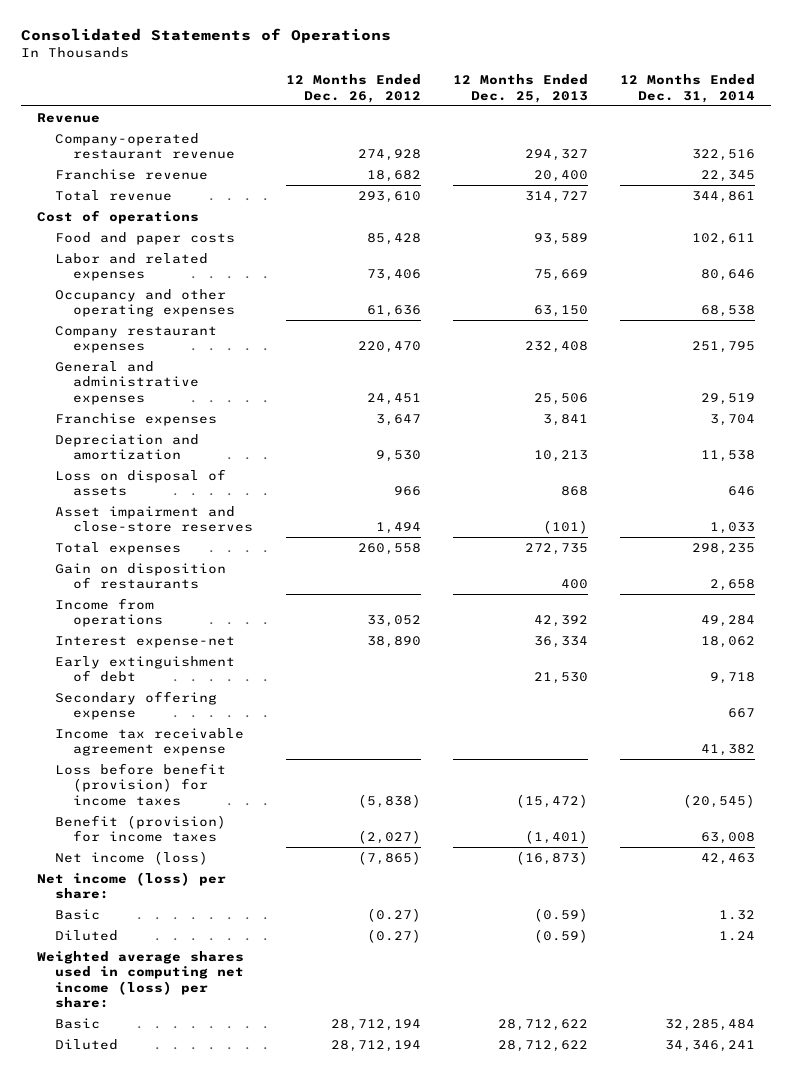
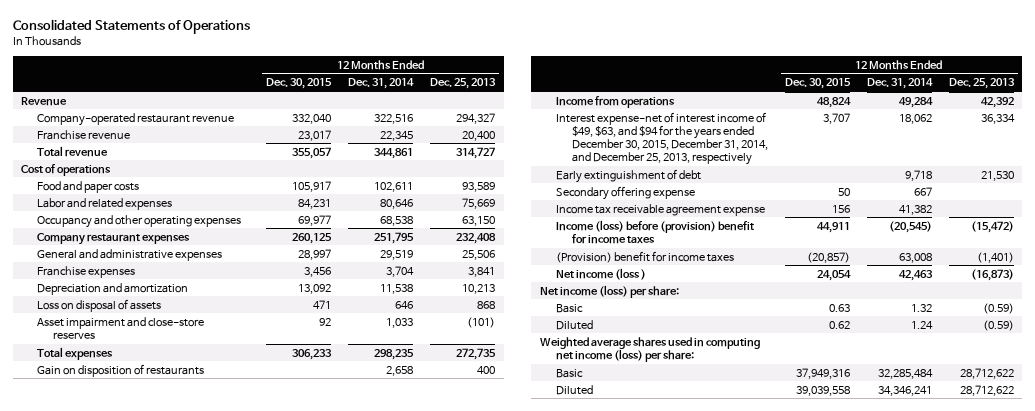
- | 12 Months Ended Dec. 26, 2012 | 12 Months Ended Dec. 25, 2013 | 12 Months Ended Dec. 31, 2014
+ | 12 Months Ended Dec. 30, 2015 | 12 Months Ended Dec. 31, 2014 | 12 Months Ended Dec. 25, 2013
- Interest expense-net | 38,890 | 36,334 | 18,062
+ Interest expense-net of interest income of $49, $63, and $94 for the years ended December 30, 2015, December 31, 2014, and December 25, 2013, respectively | 3,707 | 18,062 | 36,334
- Loss before benefit (provision) for income taxes | (5,838) | (15,472) | (20,545)
- Benefit (provision) for income taxes | (2,027) | (1,401) | 63,008
- Net income (loss) | (7,865) | (16,873) | 42,463
+ Income (loss) before (provision) benefit for income taxes | 44,911 | (20,545) | (15,472)
+ (Provision) benefit for income taxes | (20,857) | 63,008 | (1,401)
+ Net income (loss ) | 24,054 | 42,463 | (16,873)

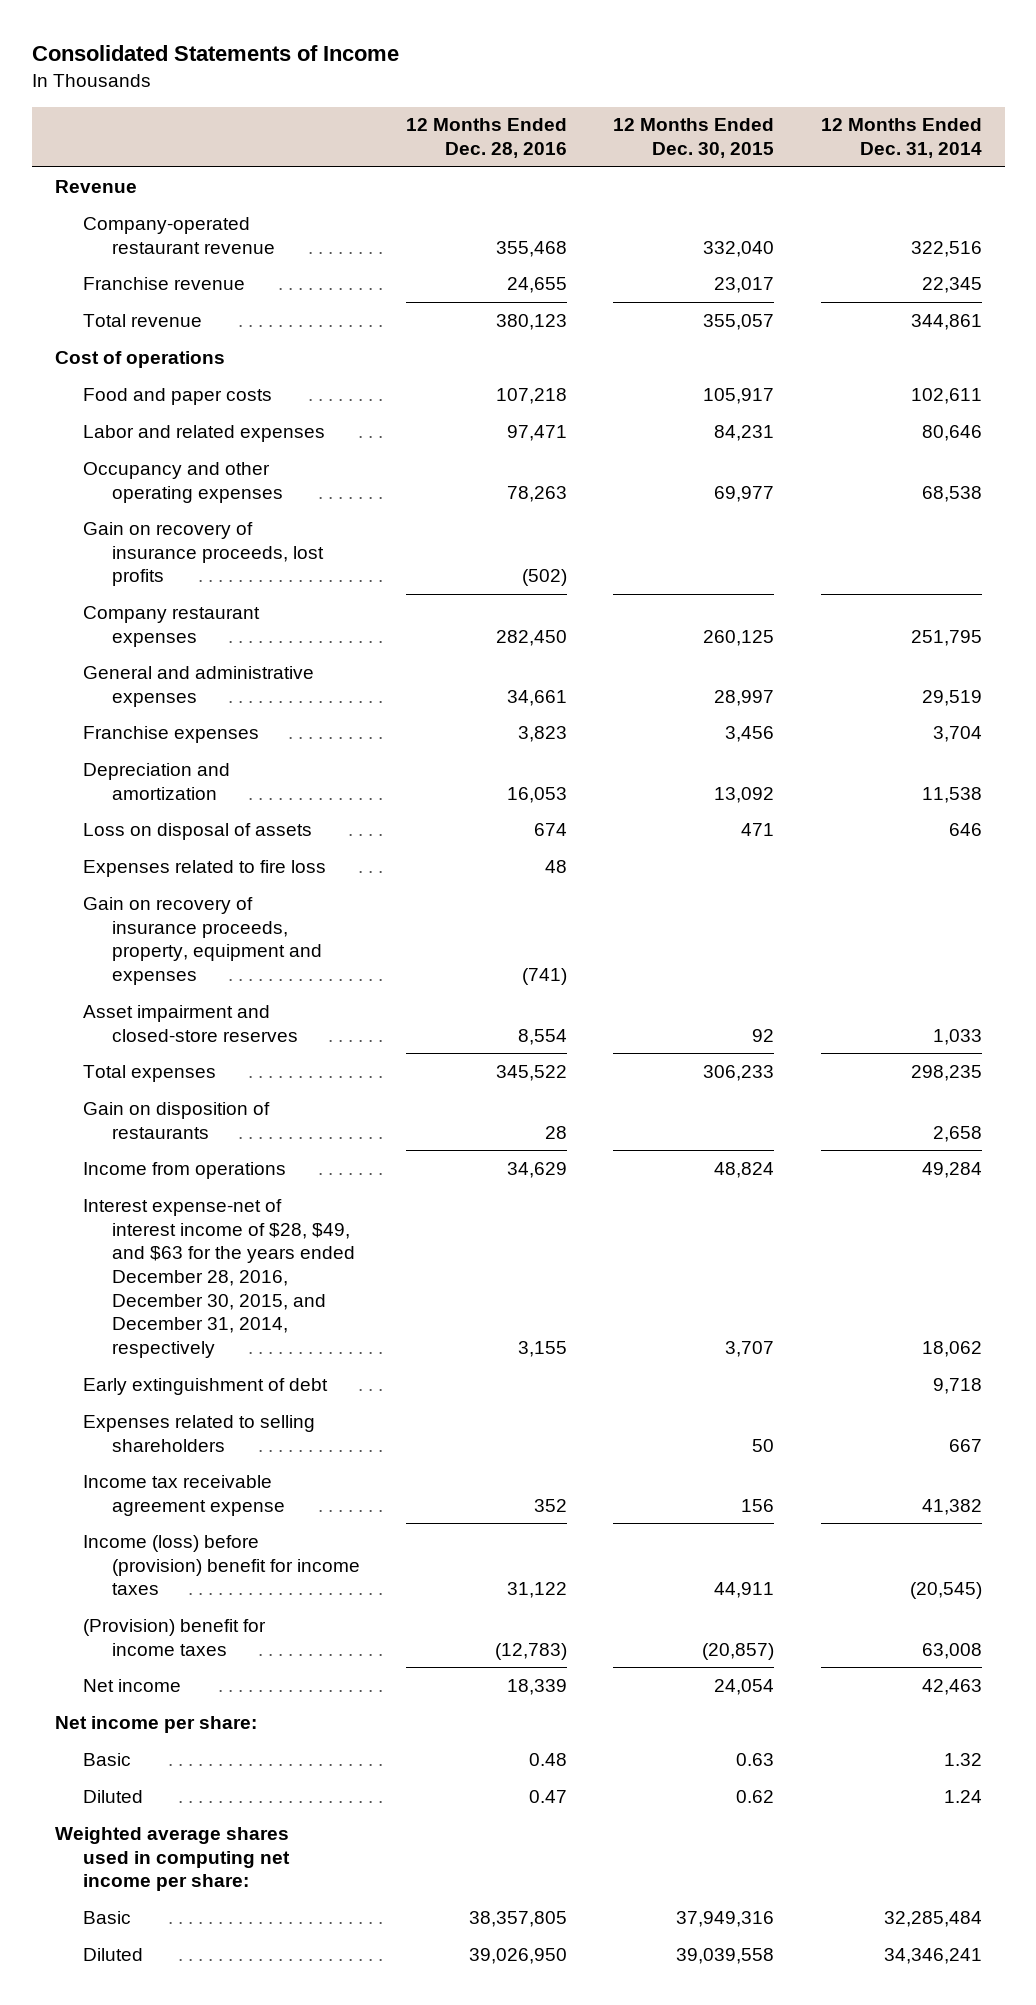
- Consolidated Statements of Operations
+ Consolidated Statements of Income
- | 12 Months Ended Dec. 30, 2015 | 12 Months Ended Dec. 31, 2014 | 12 Months Ended Dec. 25, 2013
+ | 12 Months Ended Dec. 28, 2016 | 12 Months Ended Dec. 30, 2015 | 12 Months Ended Dec. 31, 2014
+ Gain on recovery of insurance proceeds, lost profits | (502) | |
- Asset impairment and close-store reserves | 92 | 1,033 | (101)
+ Expenses related to fire loss | 48 | |
+ Gain on recovery of insurance proceeds, property, equipment and expenses | (741) | |
+ Asset impairment and closed-store reserves | 8,554 | 92 | 1,033
- Interest expense-net of interest income of $49, $63, and $94 for the years ended December 30, 2015, December 31, 2014, and December 25, 2013, respectively | 3,707 | 18,062 | 36,334
+ Interest expense-net of interest income of $28, $49, and $63 for the years ended December 28, 2016, December 30, 2015, and December 31, 2014, respectively | 3,155 | 3,707 | 18,062
- Secondary offering expense | 50 | 667 |
+ Expenses related to selling shareholders | | 50 | 667
- Net income (loss ) | 24,054 | 42,463 | (16,873)
- Net income (loss) per share:
+ Net income | 18,339 | 24,054 | 42,463
+ Net income per share:
- Weighted average shares used in computing net income (loss) per share:
+ Weighted average shares used in computing net income per share:

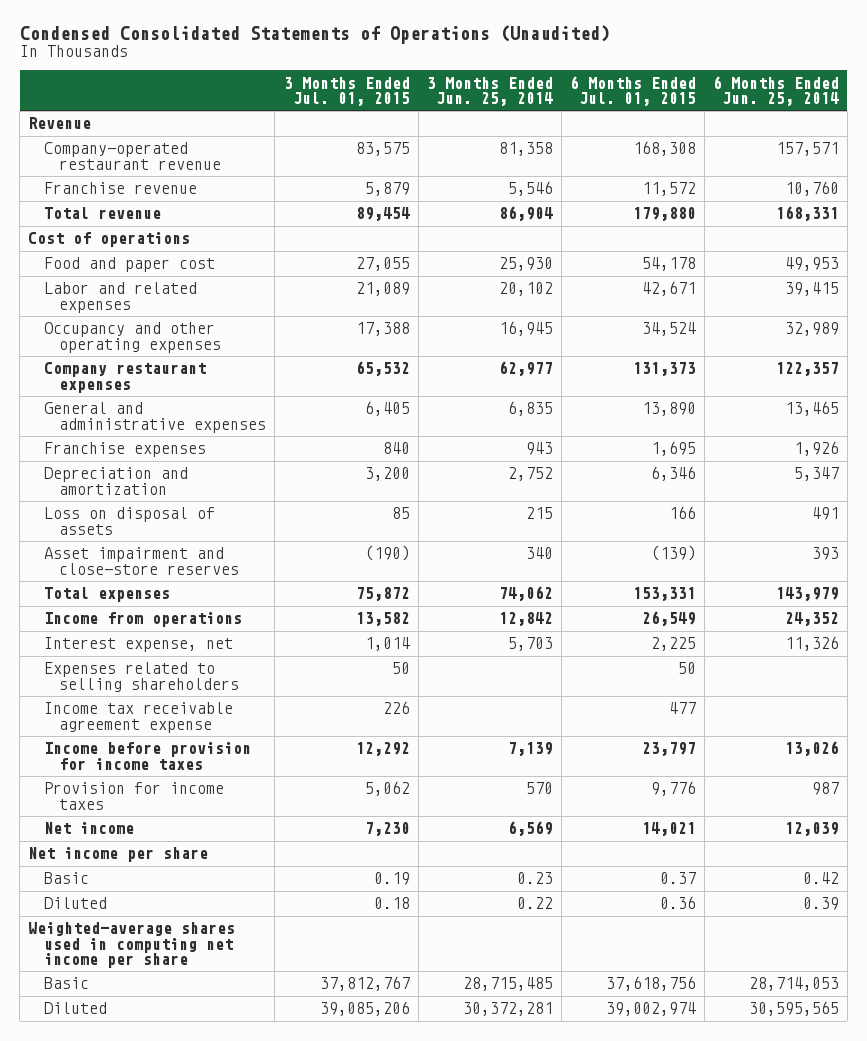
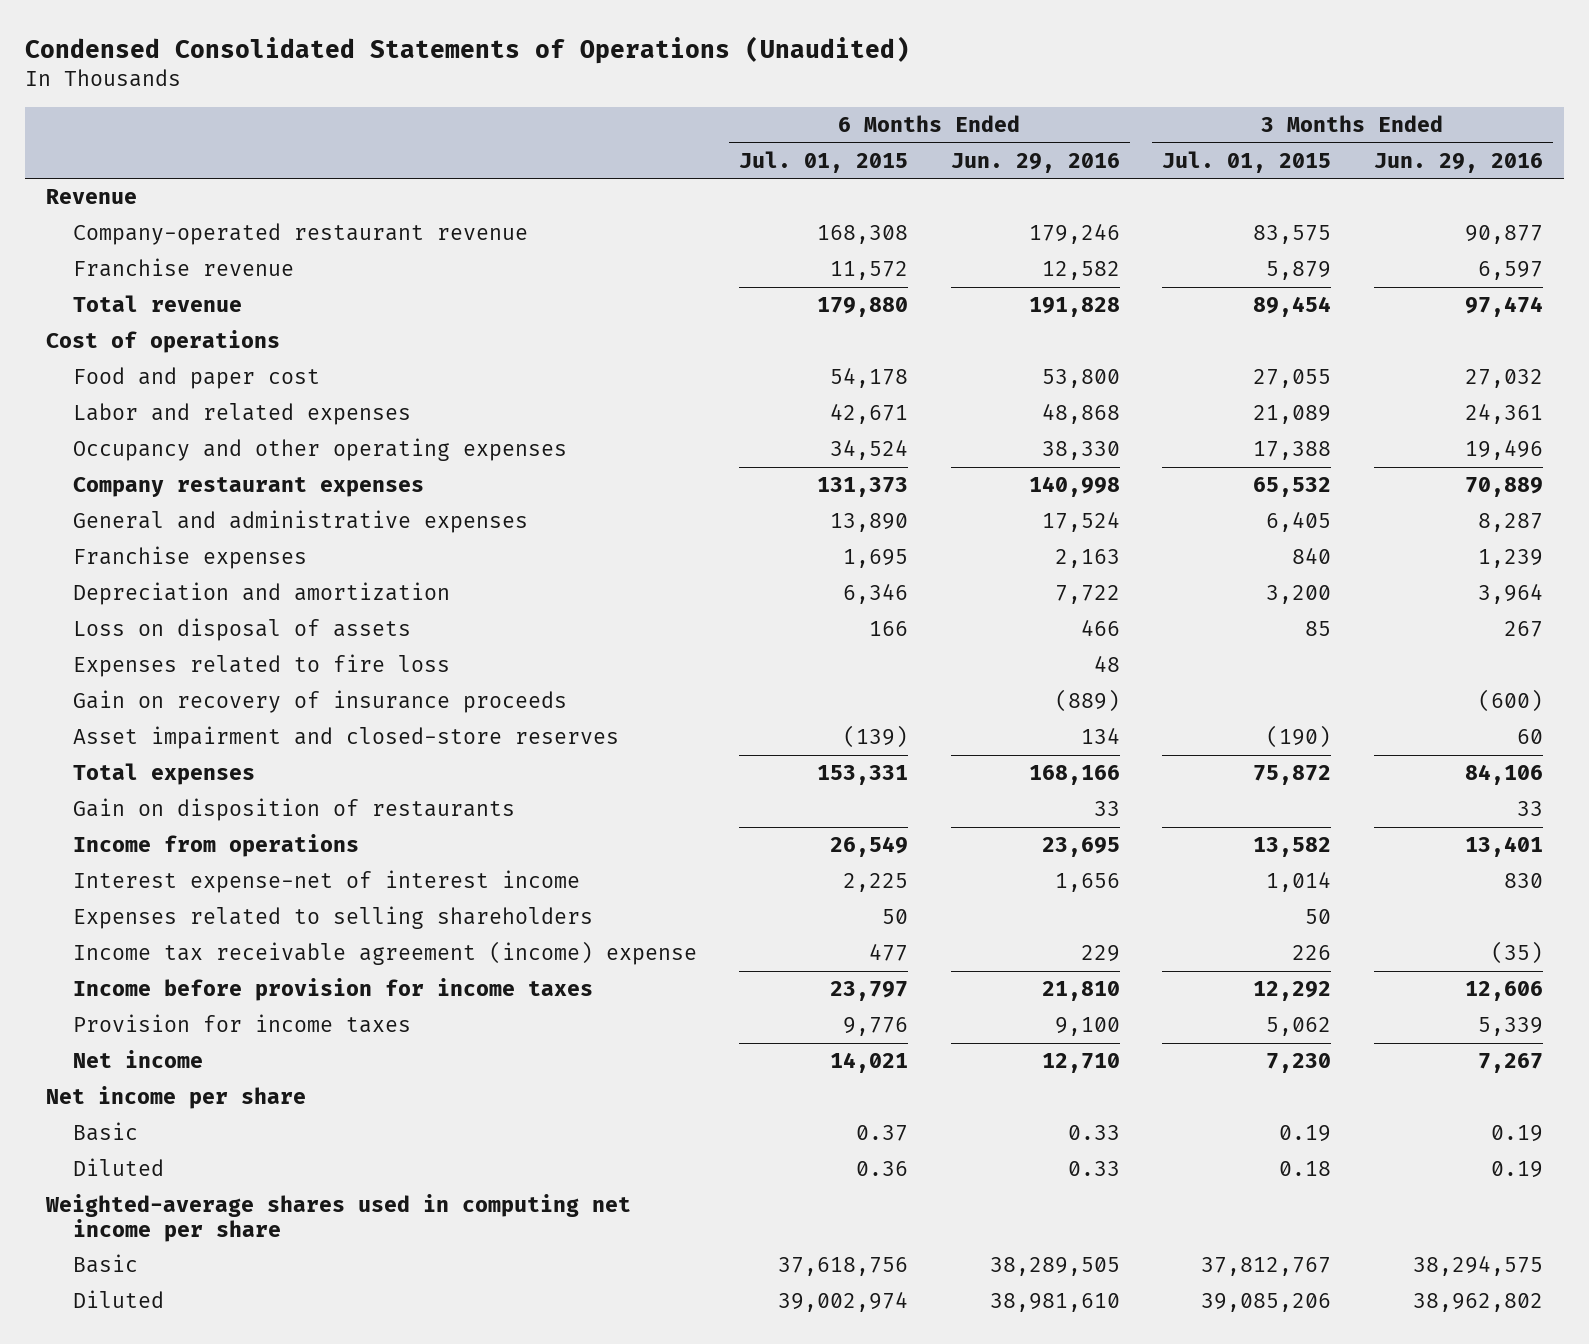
- | 3 Months Ended Jul. 01, 2015 | 3 Months Ended Jun. 25, 2014 | 6 Months Ended Jul. 01, 2015 | 6 Months Ended Jun. 25, 2014
+ | 6 Months Ended Jul. 01, 2015 | 6 Months Ended Jun. 29, 2016 | 3 Months Ended Jul. 01, 2015 | 3 Months Ended Jun. 29, 2016
- Asset impairment and close-store reserves | (190) | 340 | (139) | 393
+ Expenses related to fire loss | | 48 | |
+ Gain on recovery of insurance proceeds | | (889) | | (600)
+ Asset impairment and closed-store reserves | (139) | 134 | (190) | 60
+ Gain on disposition of restaurants | | 33 | | 33
- Interest expense, net | 1,014 | 5,703 | 2,225 | 11,326
+ Interest expense-net of interest income | 2,225 | 1,656 | 1,014 | 830
- Income tax receivable agreement expense | 226 | | 477 |
+ Income tax receivable agreement (income) expense | 477 | 229 | 226 | (35)

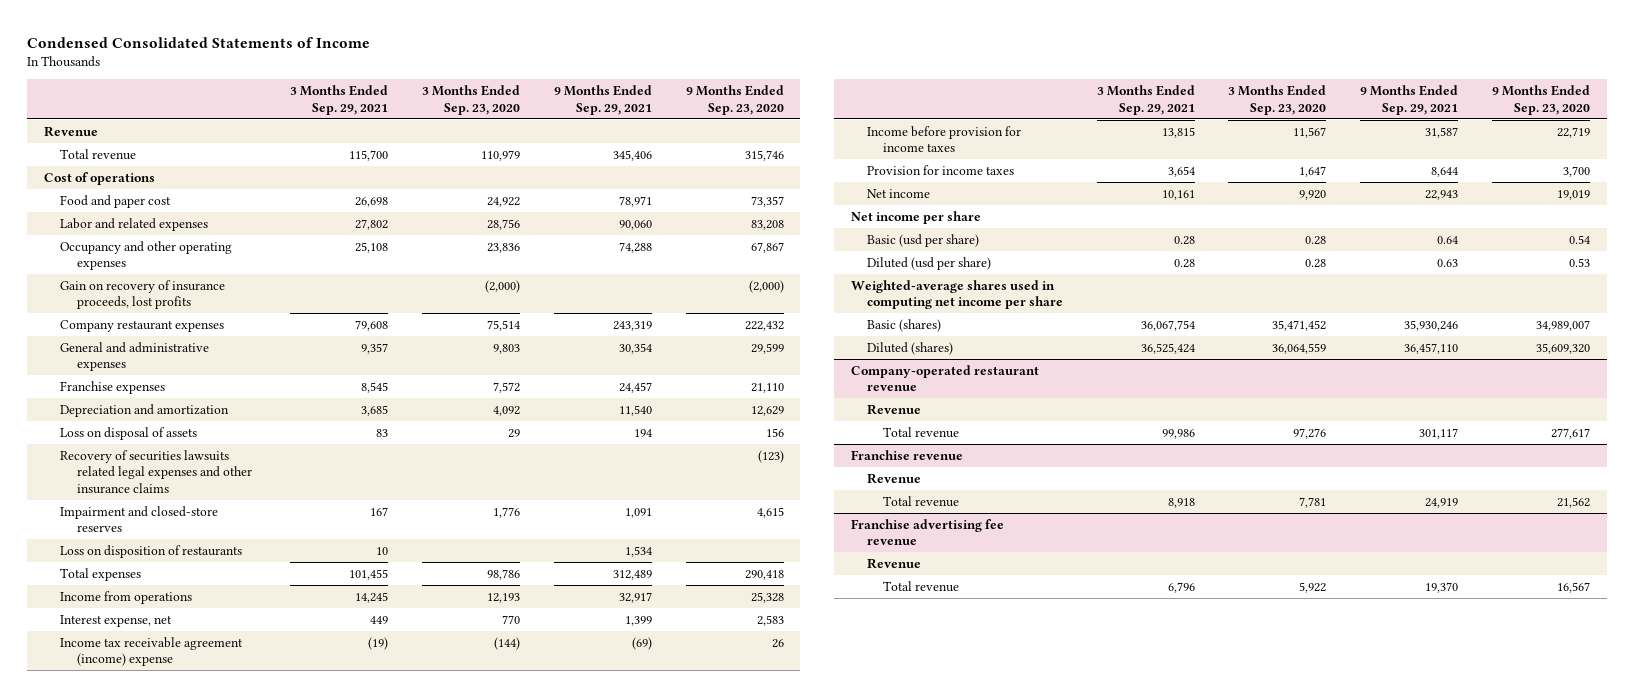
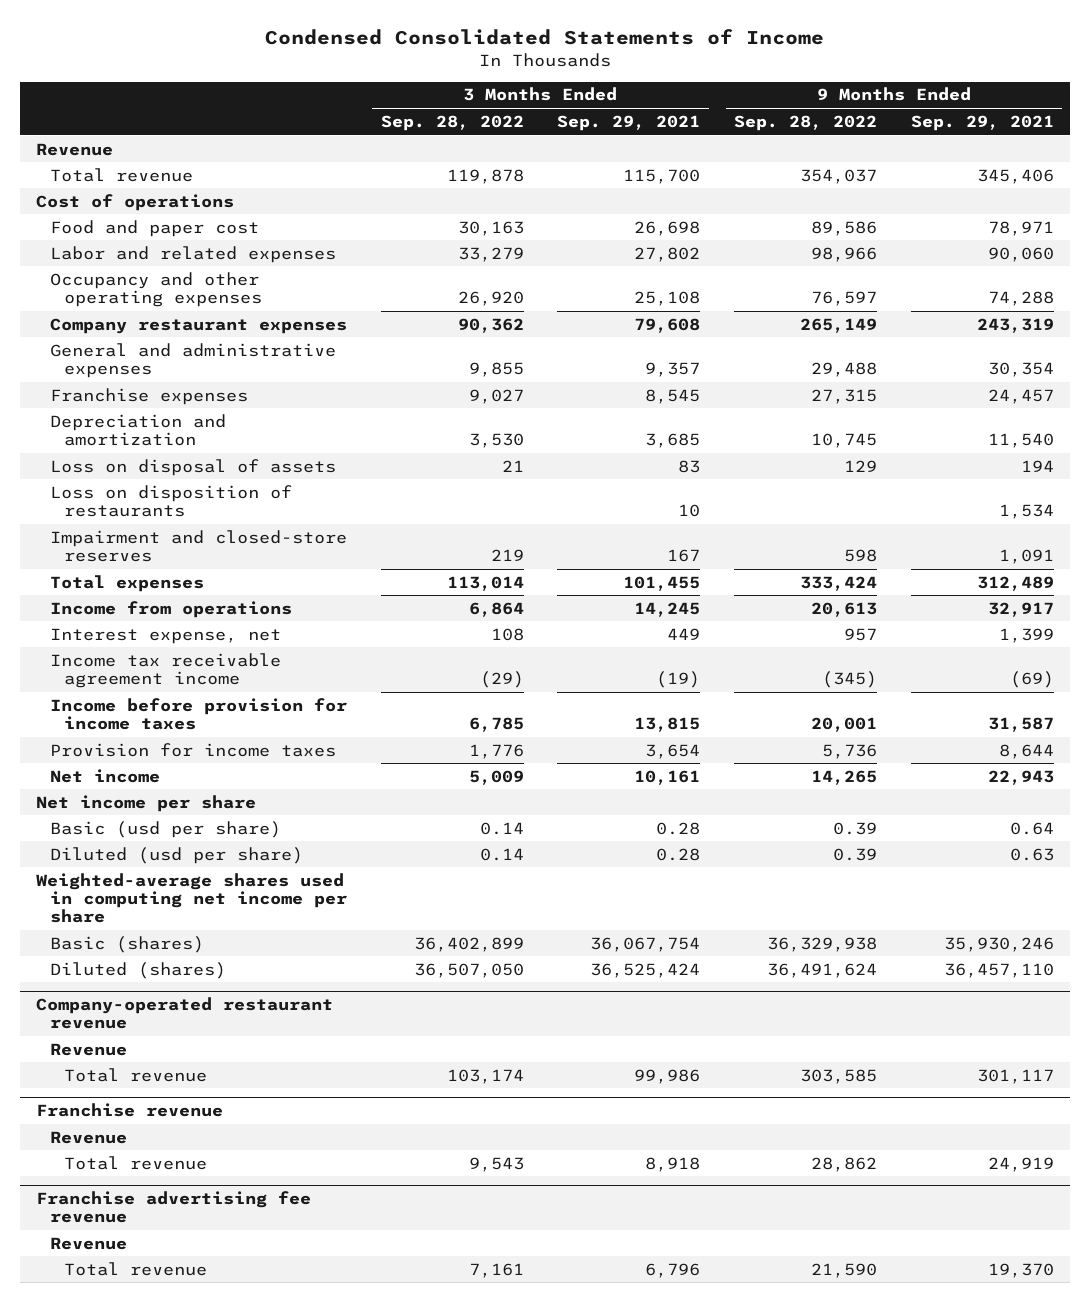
- | 3 Months Ended Sep. 29, 2021 | 3 Months Ended Sep. 23, 2020 | 9 Months Ended Sep. 29, 2021 | 9 Months Ended Sep. 23, 2020
+ | 3 Months Ended Sep. 28, 2022 | 3 Months Ended Sep. 29, 2021 | 9 Months Ended Sep. 28, 2022 | 9 Months Ended Sep. 29, 2021
- Gain on recovery of insurance proceeds, lost profits | | (2,000) | | (2,000)
- Recovery of securities lawsuits related legal expenses and other insurance claims | | | | (123)
moved down: Impairment and closed-store reserves | 219 | 167 | 598 | 1,091
- Income tax receivable agreement (income) expense | (19) | (144) | (69) | 26
+ Income tax receivable agreement income | (29) | (19) | (345) | (69)

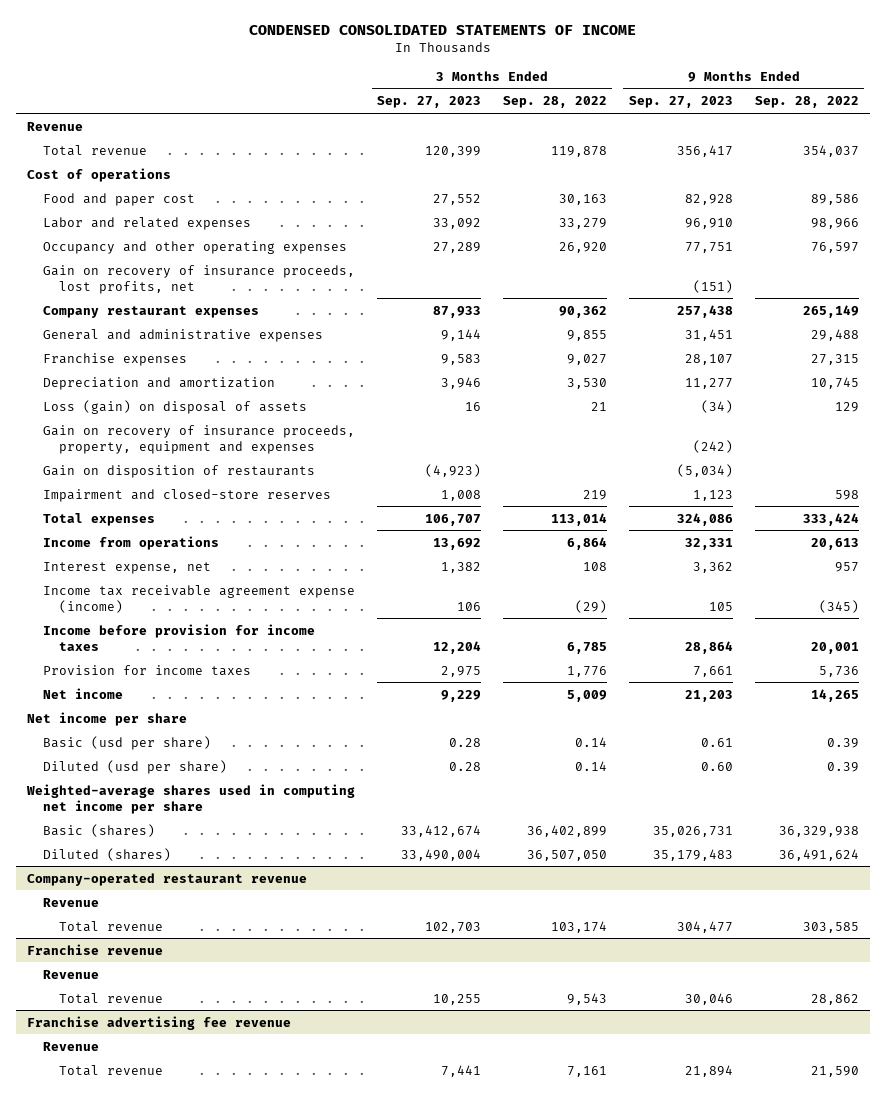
- Condensed Consolidated Statements of Income
+ CONDENSED CONSOLIDATED STATEMENTS OF INCOME
- | 3 Months Ended Sep. 28, 2022 | 3 Months Ended Sep. 29, 2021 | 9 Months Ended Sep. 28, 2022 | 9 Months Ended Sep. 29, 2021
+ | 3 Months Ended Sep. 27, 2023 | 3 Months Ended Sep. 28, 2022 | 9 Months Ended Sep. 27, 2023 | 9 Months Ended Sep. 28, 2022
+ Gain on recovery of insurance proceeds, lost profits, net | | | (151) |
- Loss on disposal of assets | 21 | 83 | 129 | 194
- Loss on disposition of restaurants | | 10 | | 1,534
+ Loss (gain) on disposal of assets | 16 | 21 | (34) | 129
+ Gain on recovery of insurance proceeds, property, equipment and expenses | | | (242) |
+ Gain on disposition of restaurants | (4,923) | | (5,034) |
- Income tax receivable agreement income | (29) | (19) | (345) | (69)
+ Income tax receivable agreement expense (income) | 106 | (29) | 105 | (345)

